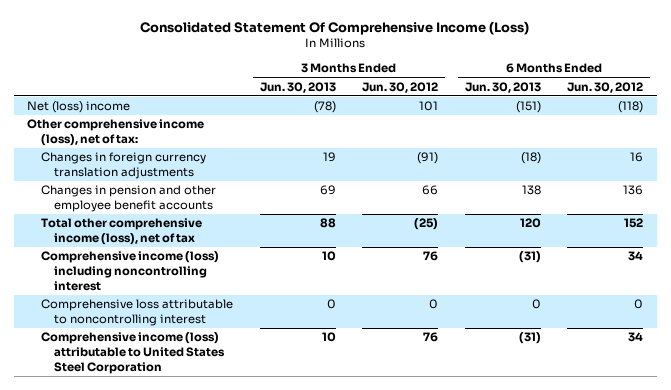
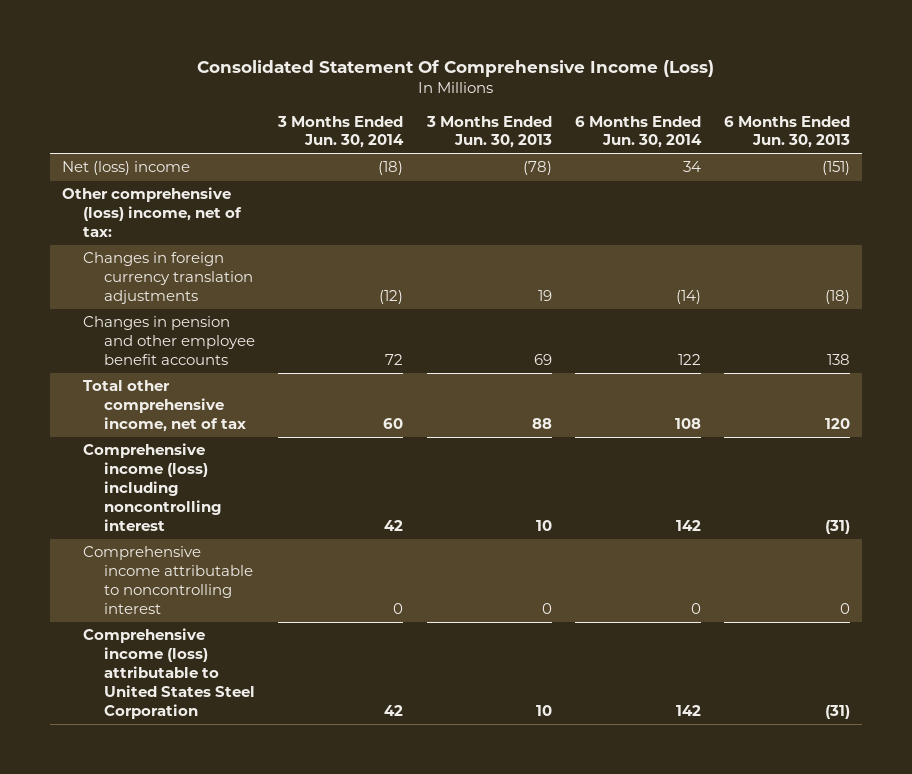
- | 3 Months Ended Jun. 30, 2013 | 3 Months Ended Jun. 30, 2012 | 6 Months Ended Jun. 30, 2013 | 6 Months Ended Jun. 30, 2012
+ | 3 Months Ended Jun. 30, 2014 | 3 Months Ended Jun. 30, 2013 | 6 Months Ended Jun. 30, 2014 | 6 Months Ended Jun. 30, 2013
- Other comprehensive income (loss), net of tax:
+ Other comprehensive (loss) income, net of tax:
- Total other comprehensive income (loss), net of tax | 88 | (25) | 120 | 152
+ Total other comprehensive income, net of tax | 60 | 88 | 108 | 120
- Comprehensive loss attributable to noncontrolling interest | 0 | 0 | 0 | 0
+ Comprehensive income attributable to noncontrolling interest | 0 | 0 | 0 | 0

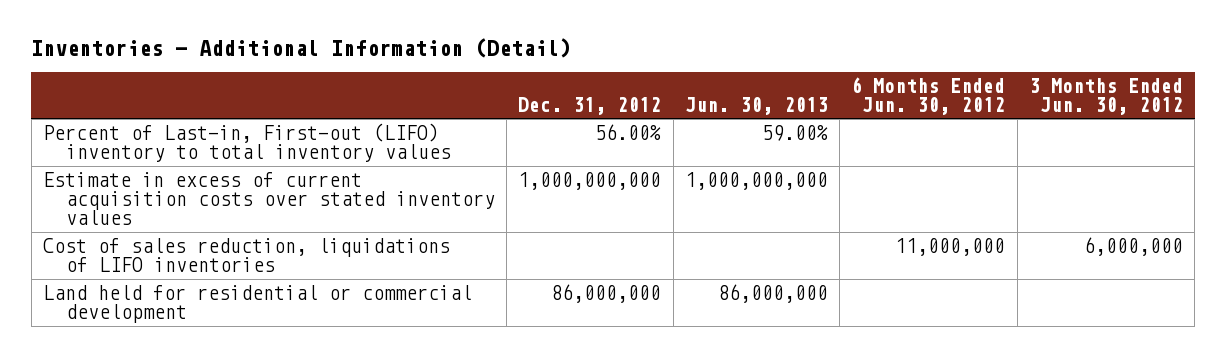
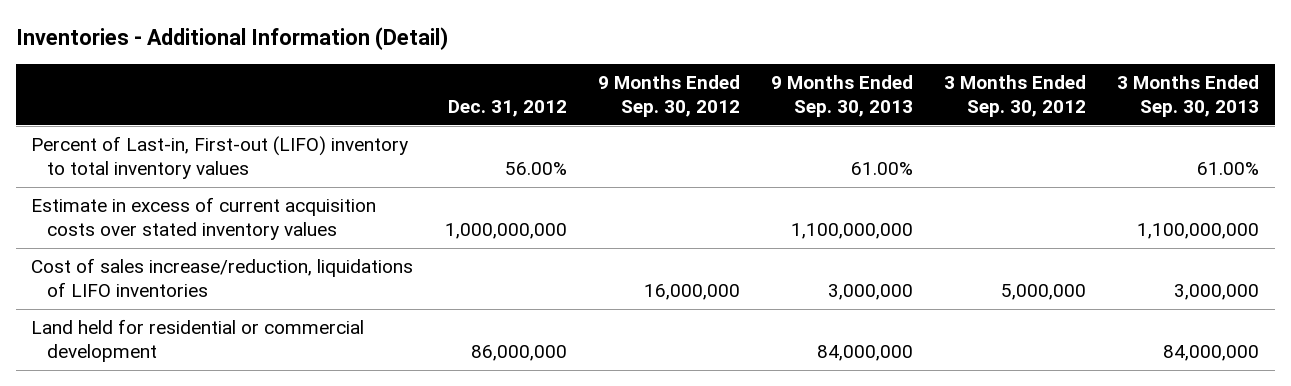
- | Dec. 31, 2012 | Jun. 30, 2013 | 6 Months Ended Jun. 30, 2012 | 3 Months Ended Jun. 30, 2012
+ | Dec. 31, 2012 | 9 Months Ended Sep. 30, 2012 | 9 Months Ended Sep. 30, 2013 | 3 Months Ended Sep. 30, 2012 | 3 Months Ended Sep. 30, 2013
- Cost of sales reduction, liquidations of LIFO inventories | | | 11,000,000 | 6,000,000
+ Cost of sales increase/reduction, liquidations of LIFO inventories | | 16,000,000 | 3,000,000 | 5,000,000 | 3,000,000

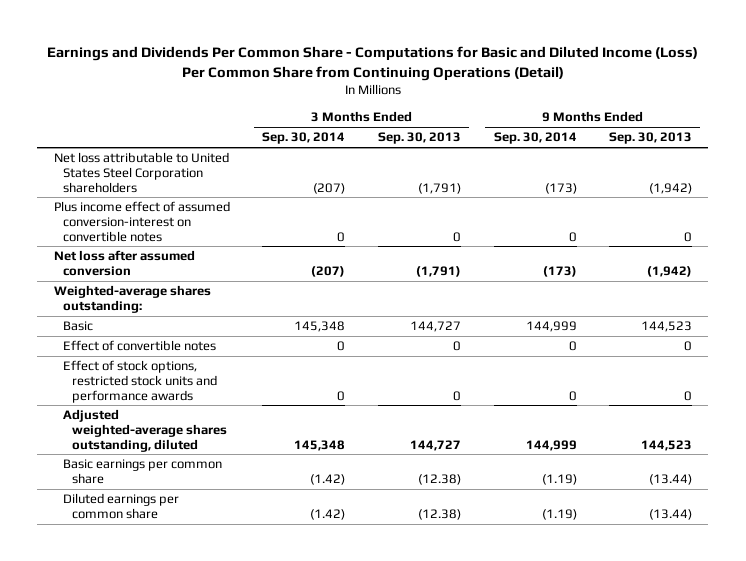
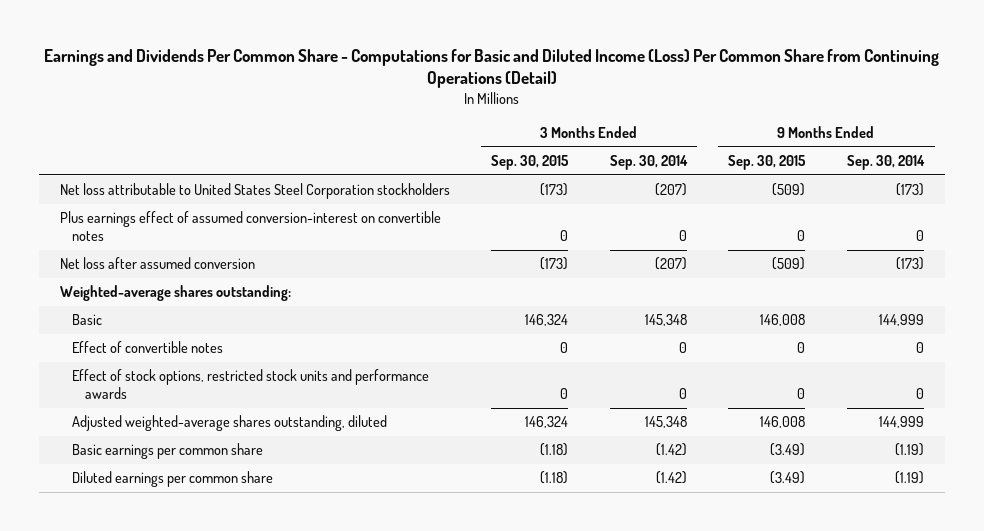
- | 3 Months Ended Sep. 30, 2014 | 3 Months Ended Sep. 30, 2013 | 9 Months Ended Sep. 30, 2014 | 9 Months Ended Sep. 30, 2013
+ | 3 Months Ended Sep. 30, 2015 | 3 Months Ended Sep. 30, 2014 | 9 Months Ended Sep. 30, 2015 | 9 Months Ended Sep. 30, 2014
- Net loss attributable to United States Steel Corporation shareholders | (207) | (1,791) | (173) | (1,942)
- Plus income effect of assumed conversion-interest on convertible notes | 0 | 0 | 0 | 0
+ Net loss attributable to United States Steel Corporation stockholders | (173) | (207) | (509) | (173)
+ Plus earnings effect of assumed conversion-interest on convertible notes | 0 | 0 | 0 | 0

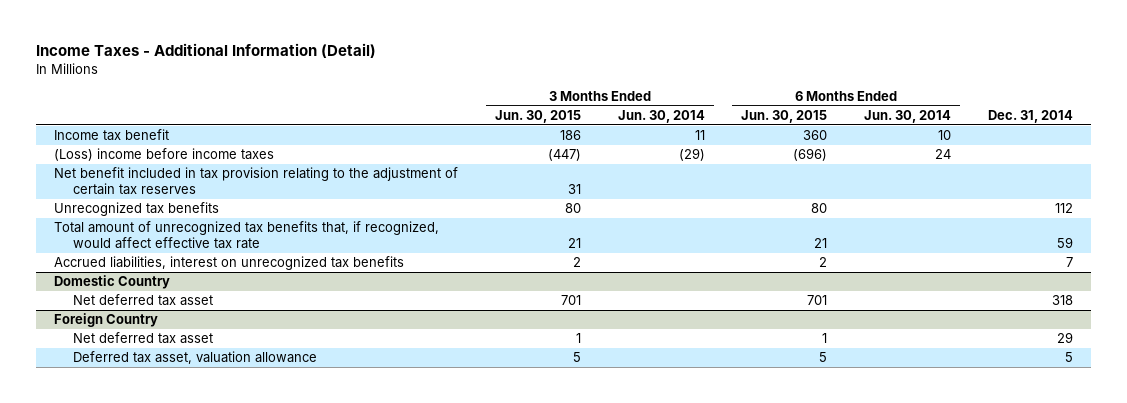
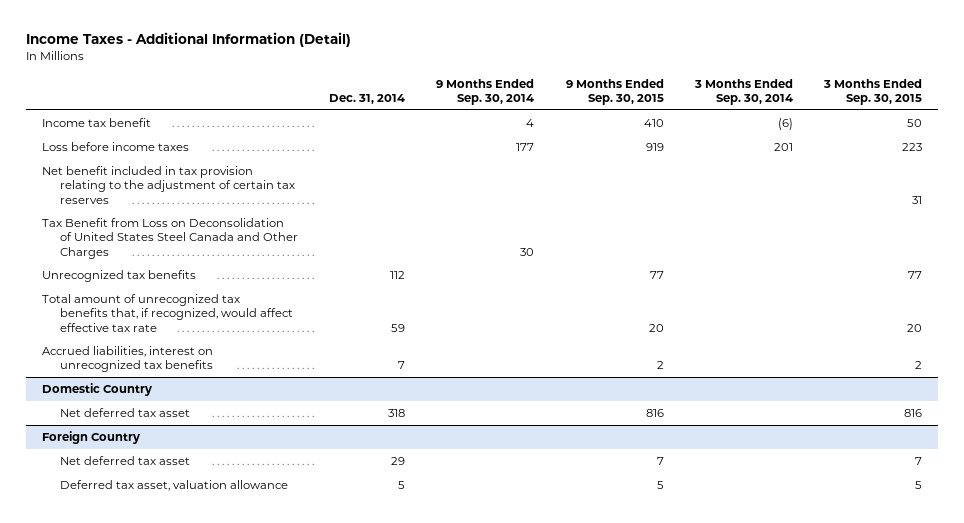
- | 3 Months Ended Jun. 30, 2015 | 3 Months Ended Jun. 30, 2014 | 6 Months Ended Jun. 30, 2015 | 6 Months Ended Jun. 30, 2014 | Dec. 31, 2014
+ | Dec. 31, 2014 | 9 Months Ended Sep. 30, 2014 | 9 Months Ended Sep. 30, 2015 | 3 Months Ended Sep. 30, 2014 | 3 Months Ended Sep. 30, 2015
- (Loss) income before income taxes | (447) | (29) | (696) | 24 |
+ Loss before income taxes | | 177 | 919 | 201 | 223
+ Tax Benefit from Loss on Deconsolidation of United States Steel Canada and Other Charges | | 30 | | |

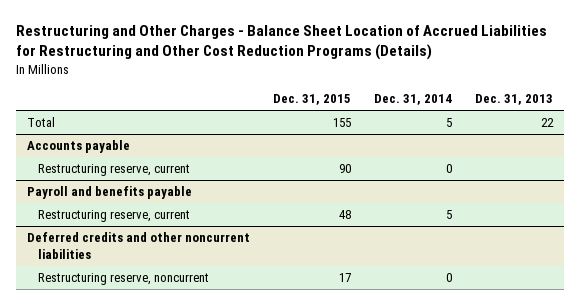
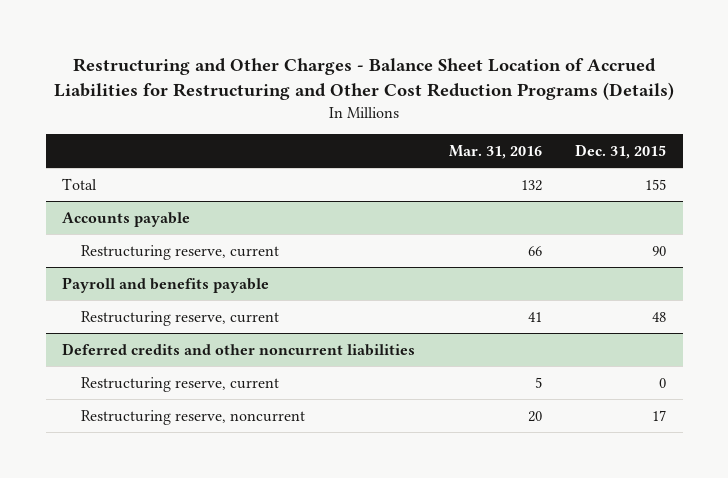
- | Dec. 31, 2015 | Dec. 31, 2014 | Dec. 31, 2013
+ | Mar. 31, 2016 | Dec. 31, 2015
@ Deferred credits and other noncurrent liabilities
+ Restructuring reserve, current | 5 | 0

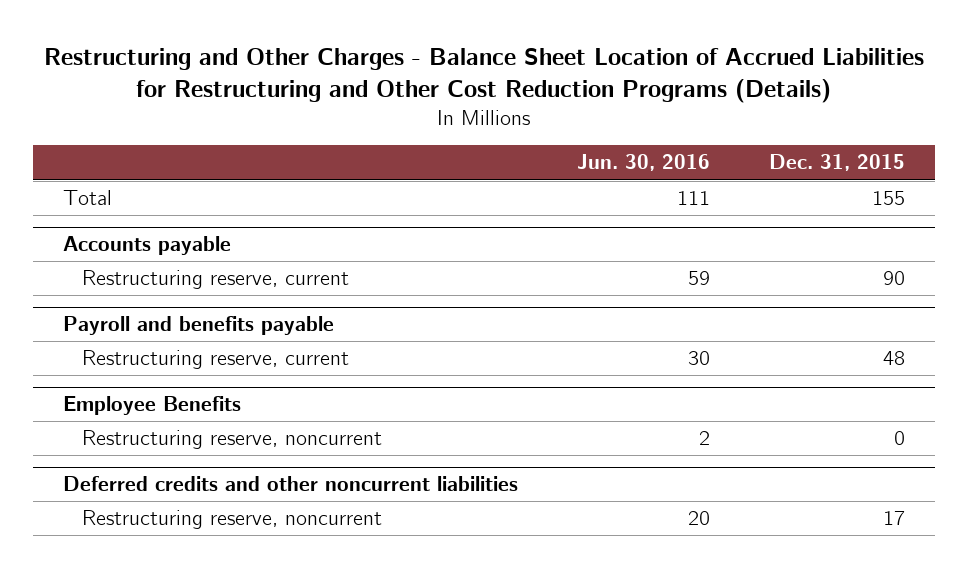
- | Mar. 31, 2016 | Dec. 31, 2015
+ | Jun. 30, 2016 | Dec. 31, 2015
+ Employee Benefits
+ Restructuring reserve, noncurrent | 2 | 0
@ Deferred credits and other noncurrent liabilities
- Restructuring reserve, current | 5 | 0

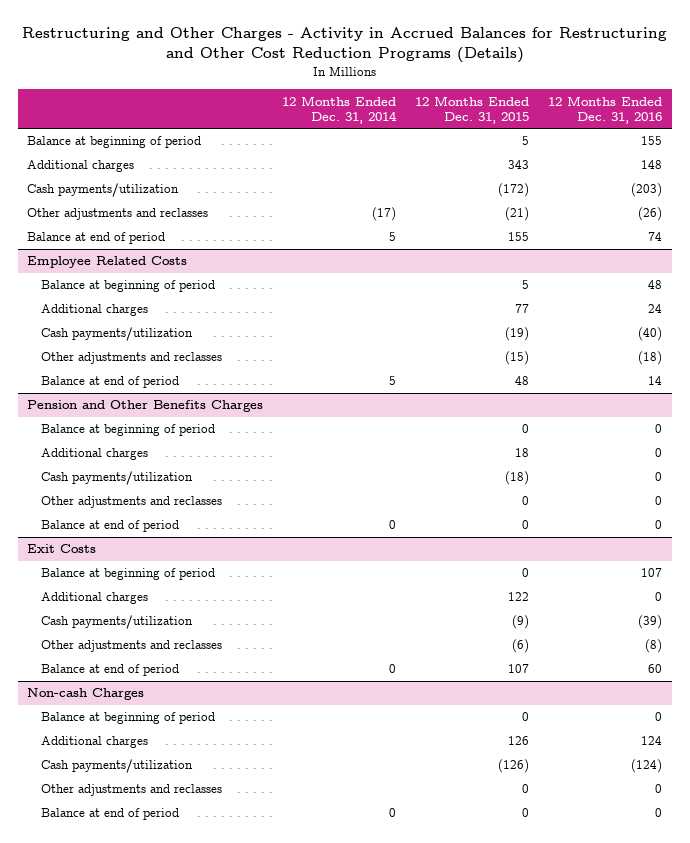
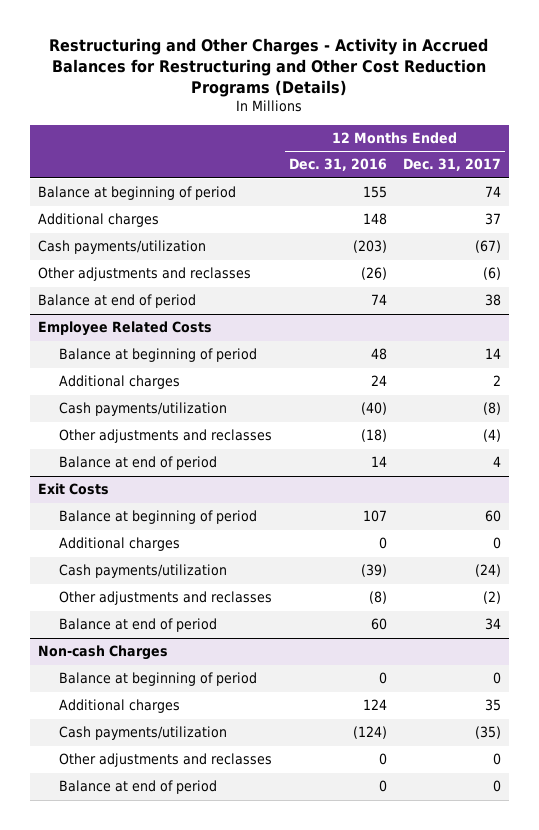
- | 12 Months Ended Dec. 31, 2014 | 12 Months Ended Dec. 31, 2015 | 12 Months Ended Dec. 31, 2016
+ | 12 Months Ended Dec. 31, 2016 | 12 Months Ended Dec. 31, 2017
- Pension and Other Benefits Charges
- Balance at beginning of period | | 0 | 0
- Additional charges | | 18 | 0
- Cash payments/utilization | | (18) | 0
- Other adjustments and reclasses | | 0 | 0
- Balance at end of period | 0 | 0 | 0

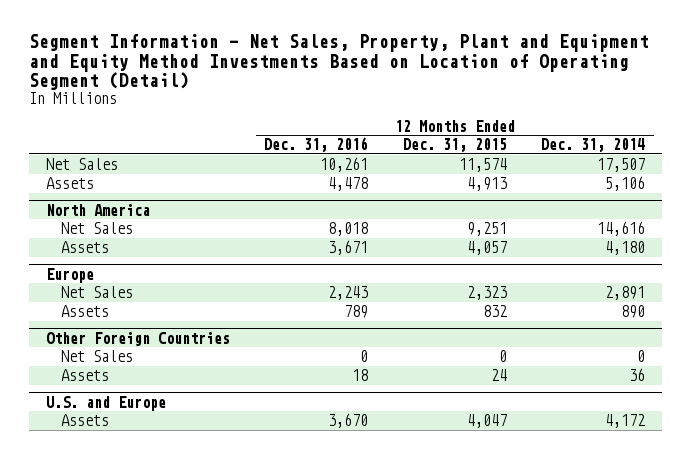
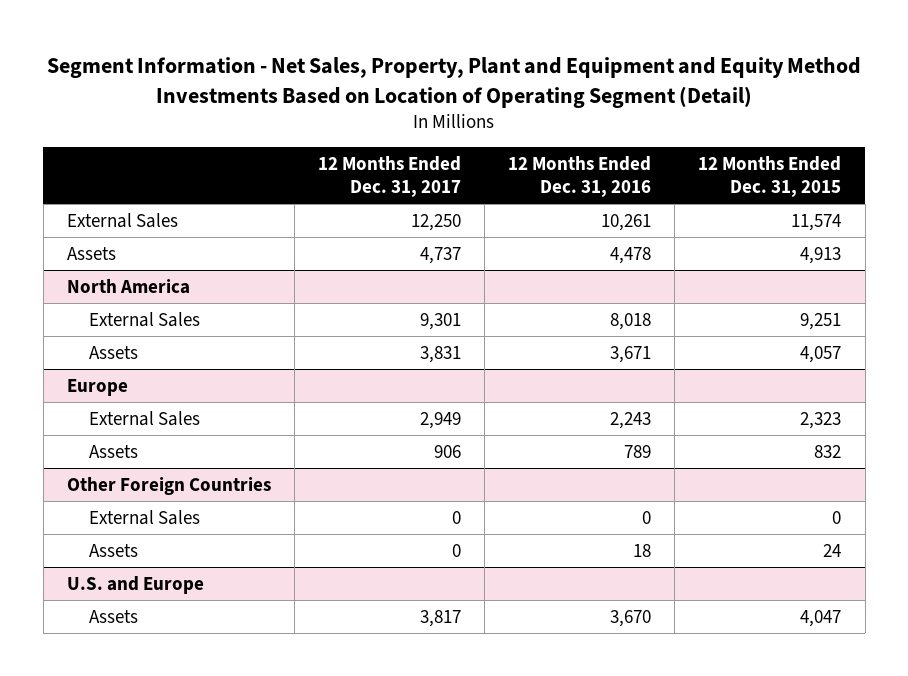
- | 12 Months Ended Dec. 31, 2016 | 12 Months Ended Dec. 31, 2015 | 12 Months Ended Dec. 31, 2014
+ | 12 Months Ended Dec. 31, 2017 | 12 Months Ended Dec. 31, 2016 | 12 Months Ended Dec. 31, 2015
- Net Sales | 10,261 | 11,574 | 17,507
+ External Sales | 12,250 | 10,261 | 11,574
@ North America
- Net Sales | 8,018 | 9,251 | 14,616
+ External Sales | 9,301 | 8,018 | 9,251
@ Europe
- Net Sales | 2,243 | 2,323 | 2,891
+ External Sales | 2,949 | 2,243 | 2,323
@ Other Foreign Countries
- Net Sales | 0 | 0 | 0
+ External Sales | 0 | 0 | 0

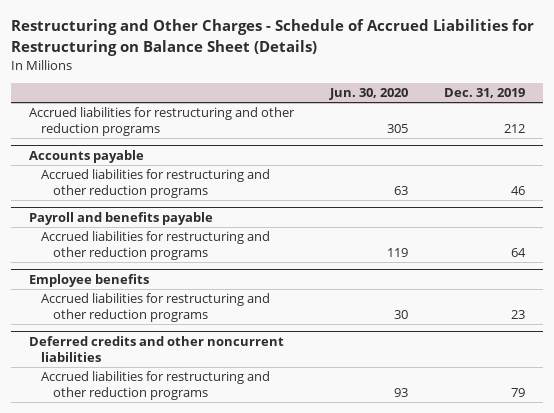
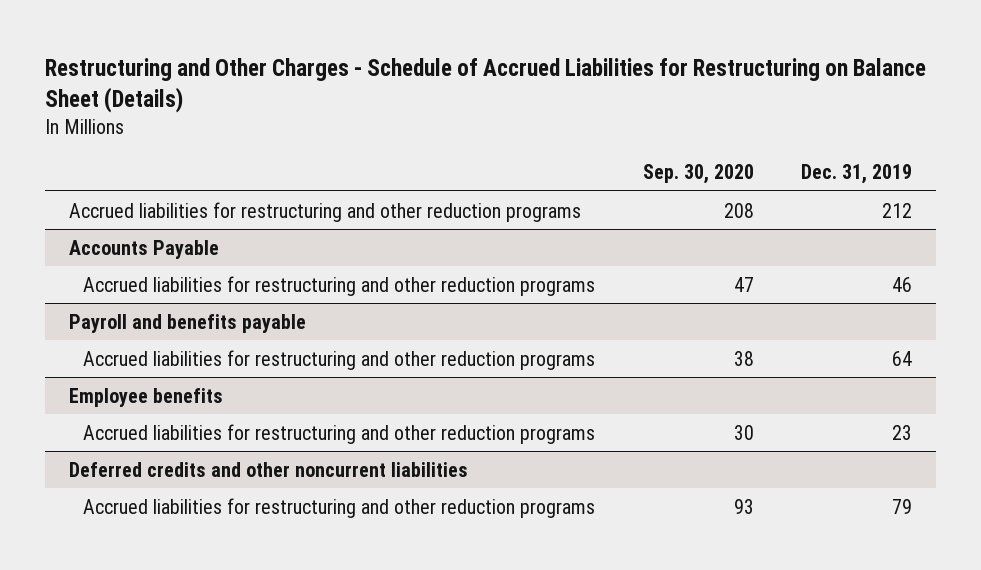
- | Jun. 30, 2020 | Dec. 31, 2019
+ | Sep. 30, 2020 | Dec. 31, 2019
- Accounts payable
+ Accounts Payable

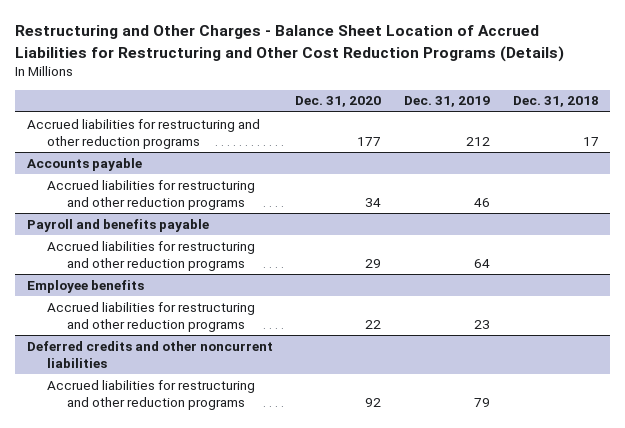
- Restructuring and Other Charges - Schedule of Accrued Liabilities for Restructuring on Balance Sheet (Details)
+ Restructuring and Other Charges - Balance Sheet Location of Accrued Liabilities for Restructuring and Other Cost Reduction Programs (Details)
- | Sep. 30, 2020 | Dec. 31, 2019
+ | Dec. 31, 2020 | Dec. 31, 2019 | Dec. 31, 2018
- Accounts Payable
+ Accounts payable

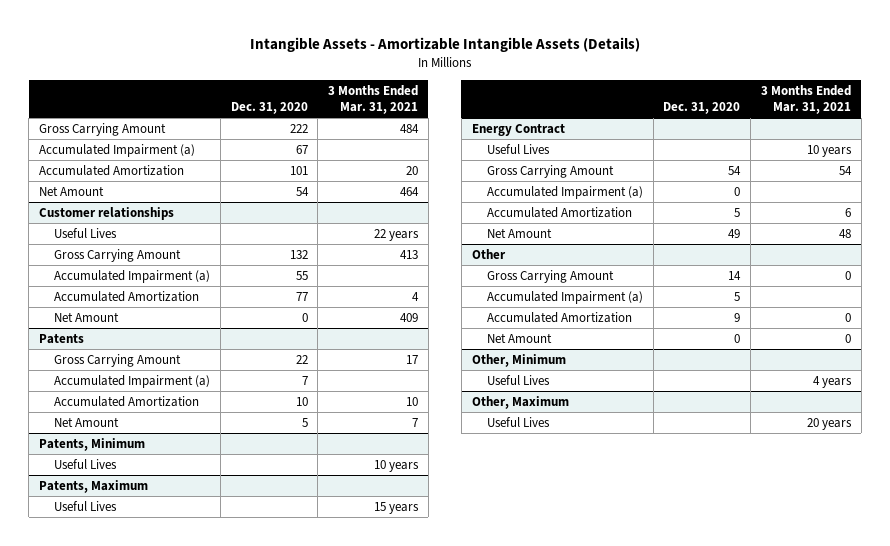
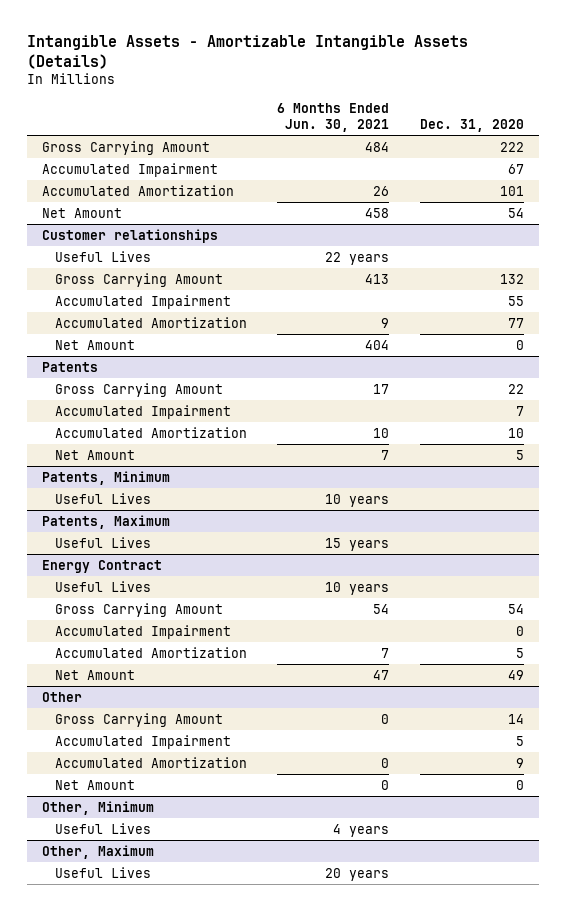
- | Dec. 31, 2020 | 3 Months Ended Mar. 31, 2021
+ | 6 Months Ended Jun. 30, 2021 | Dec. 31, 2020
- Accumulated Impairment (a) | 67 |
+ Accumulated Impairment | | 67
@ Customer relationships
- Accumulated Impairment (a) | 55 |
+ Accumulated Impairment | | 55
@ Patents
- Accumulated Impairment (a) | 7 |
+ Accumulated Impairment | | 7
@ Energy Contract
- Accumulated Impairment (a) | 0 |
+ Accumulated Impairment | | 0
@ Other
- Accumulated Impairment (a) | 5 |
+ Accumulated Impairment | | 5

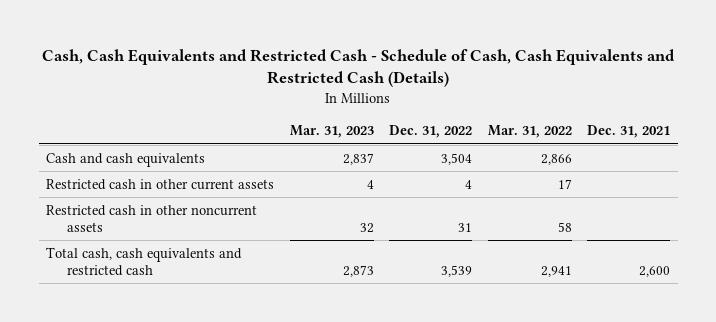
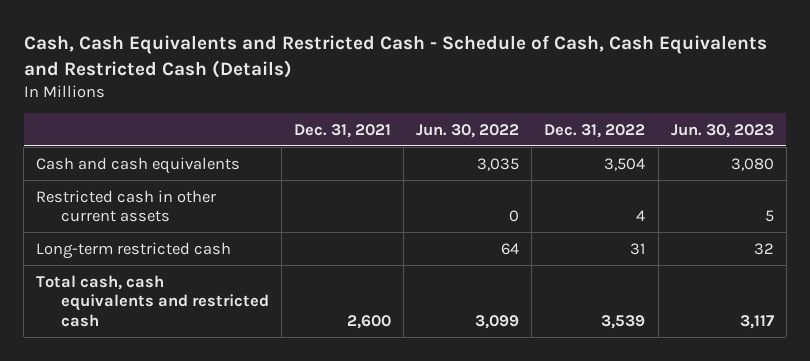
- | Mar. 31, 2023 | Dec. 31, 2022 | Mar. 31, 2022 | Dec. 31, 2021
+ | Dec. 31, 2021 | Jun. 30, 2022 | Dec. 31, 2022 | Jun. 30, 2023
- Restricted cash in other noncurrent assets | 32 | 31 | 58 |
+ Long-term restricted cash | | 64 | 31 | 32

